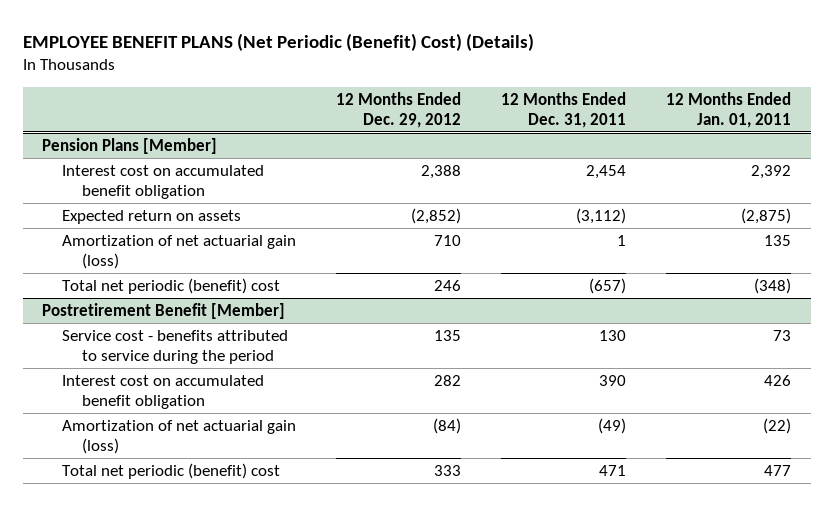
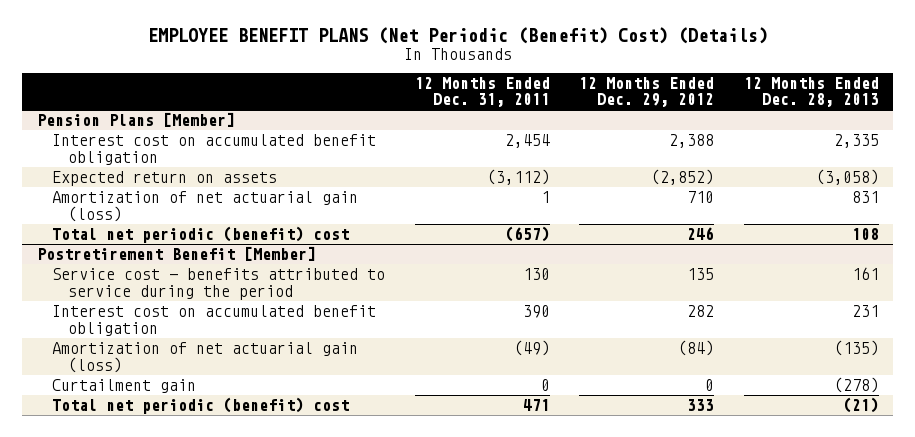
- | 12 Months Ended Dec. 29, 2012 | 12 Months Ended Dec. 31, 2011 | 12 Months Ended Jan. 01, 2011
+ | 12 Months Ended Dec. 31, 2011 | 12 Months Ended Dec. 29, 2012 | 12 Months Ended Dec. 28, 2013
@ Postretirement Benefit [Member]
+ Curtailment gain | 0 | 0 | (278)

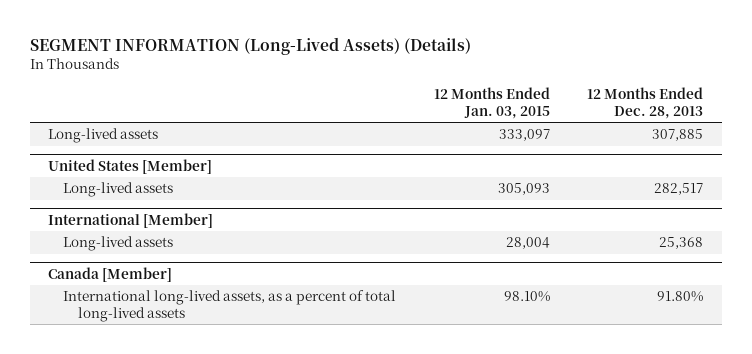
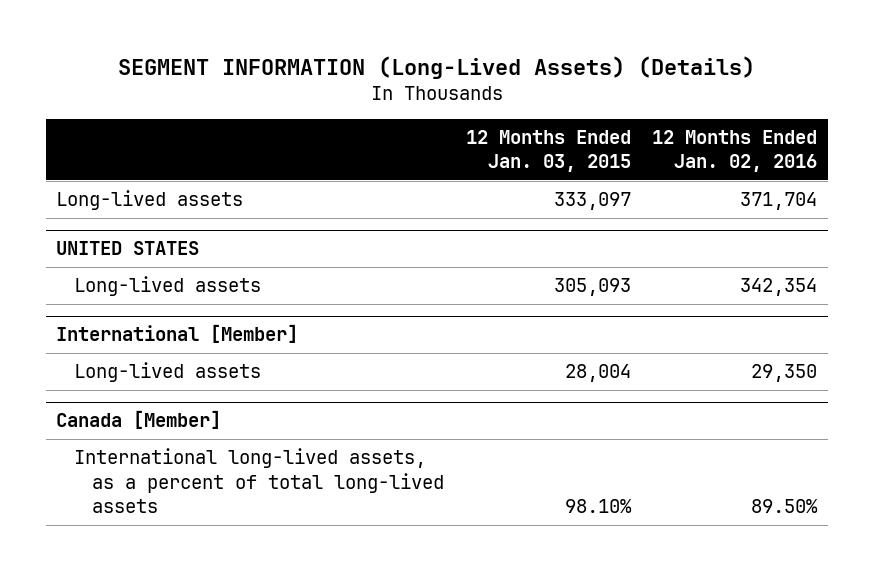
- | 12 Months Ended Jan. 03, 2015 | 12 Months Ended Dec. 28, 2013
+ | 12 Months Ended Jan. 03, 2015 | 12 Months Ended Jan. 02, 2016
- United States [Member]
+ UNITED STATES

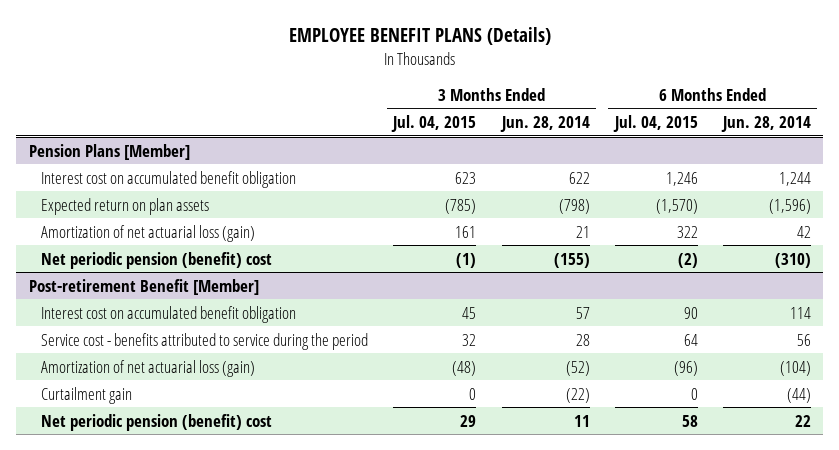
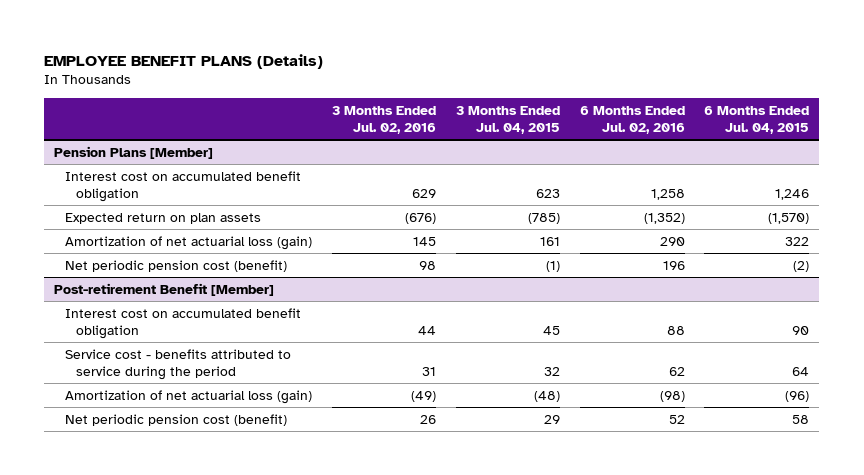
- | 3 Months Ended Jul. 04, 2015 | 3 Months Ended Jun. 28, 2014 | 6 Months Ended Jul. 04, 2015 | 6 Months Ended Jun. 28, 2014
+ | 3 Months Ended Jul. 02, 2016 | 3 Months Ended Jul. 04, 2015 | 6 Months Ended Jul. 02, 2016 | 6 Months Ended Jul. 04, 2015
@ Pension Plans [Member]
- Net periodic pension (benefit) cost | (1) | (155) | (2) | (310)
+ Net periodic pension cost (benefit) | 98 | (1) | 196 | (2)
@ Post-retirement Benefit [Member]
- Curtailment gain | 0 | (22) | 0 | (44)
- Net periodic pension (benefit) cost | 29 | 11 | 58 | 22
+ Net periodic pension cost (benefit) | 26 | 29 | 52 | 58

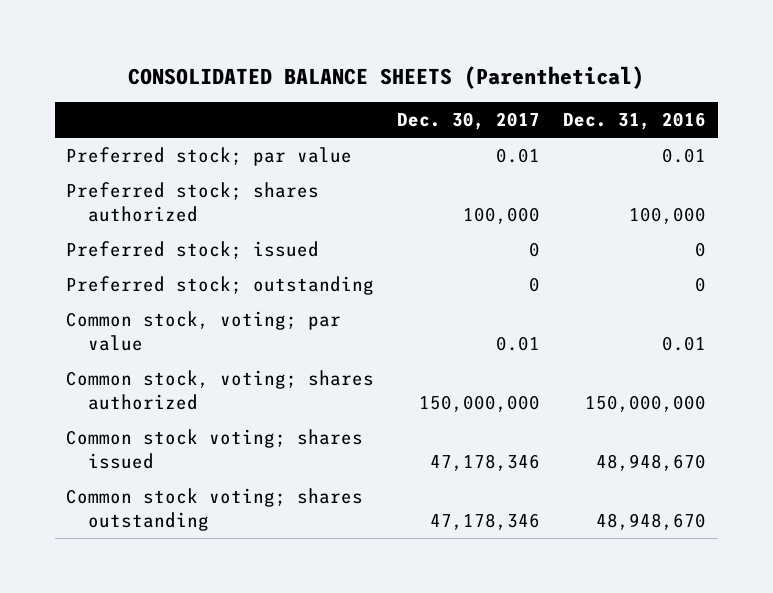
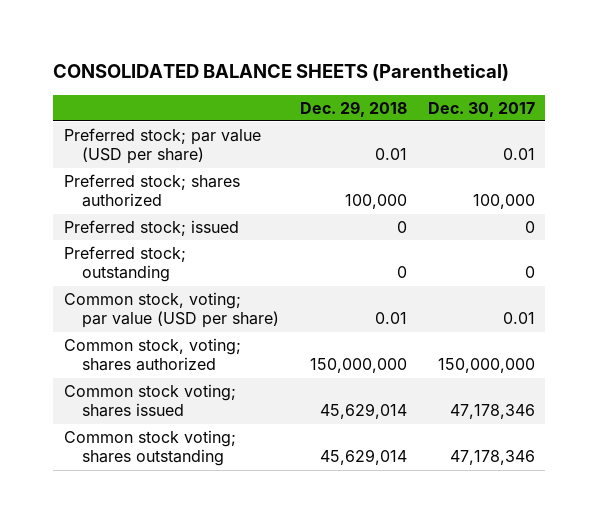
- | Dec. 30, 2017 | Dec. 31, 2016
+ | Dec. 29, 2018 | Dec. 30, 2017
- Preferred stock; par value | 0.01 | 0.01
+ Preferred stock; par value (USD per share) | 0.01 | 0.01
- Common stock, voting; par value | 0.01 | 0.01
+ Common stock, voting; par value (USD per share) | 0.01 | 0.01

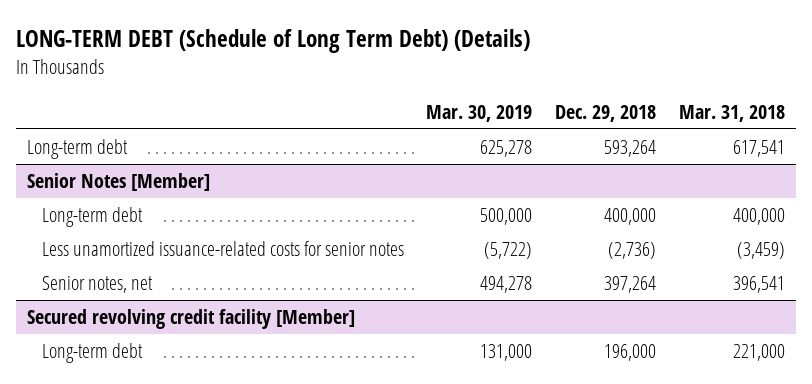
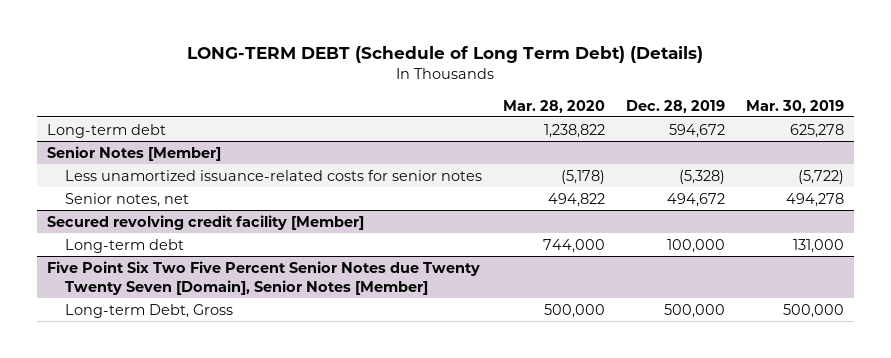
- | Mar. 30, 2019 | Dec. 29, 2018 | Mar. 31, 2018
+ | Mar. 28, 2020 | Dec. 28, 2019 | Mar. 30, 2019
@ Senior Notes [Member]
- Long-term debt | 500,000 | 400,000 | 400,000
+ Five Point Six Two Five Percent Senior Notes due Twenty Twenty Seven [Domain], Senior Notes [Member]
+ Long-term Debt, Gross | 500,000 | 500,000 | 500,000

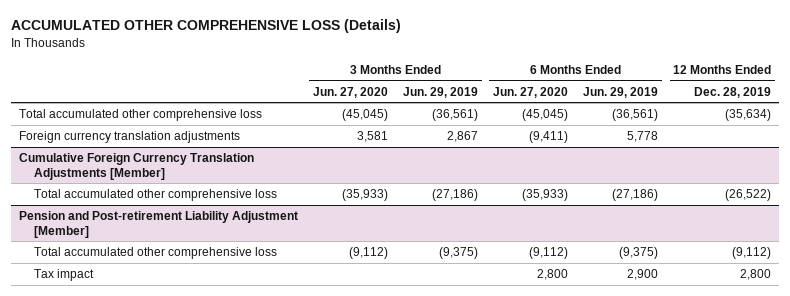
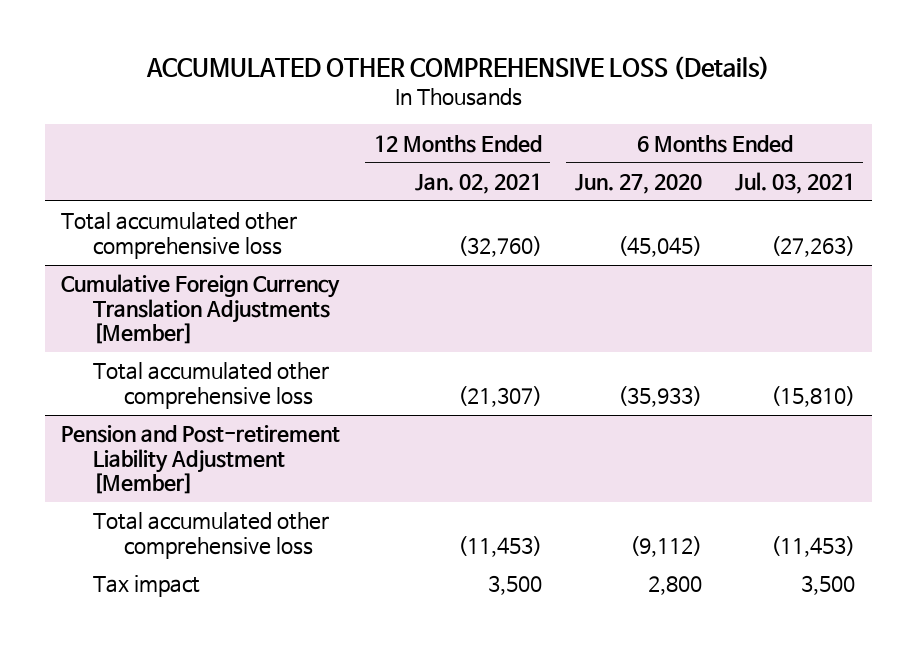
- | 3 Months Ended Jun. 27, 2020 | 3 Months Ended Jun. 29, 2019 | 6 Months Ended Jun. 27, 2020 | 6 Months Ended Jun. 29, 2019 | 12 Months Ended Dec. 28, 2019
+ | 12 Months Ended Jan. 02, 2021 | 6 Months Ended Jun. 27, 2020 | 6 Months Ended Jul. 03, 2021
- Foreign currency translation adjustments | 3,581 | 2,867 | (9,411) | 5,778 |

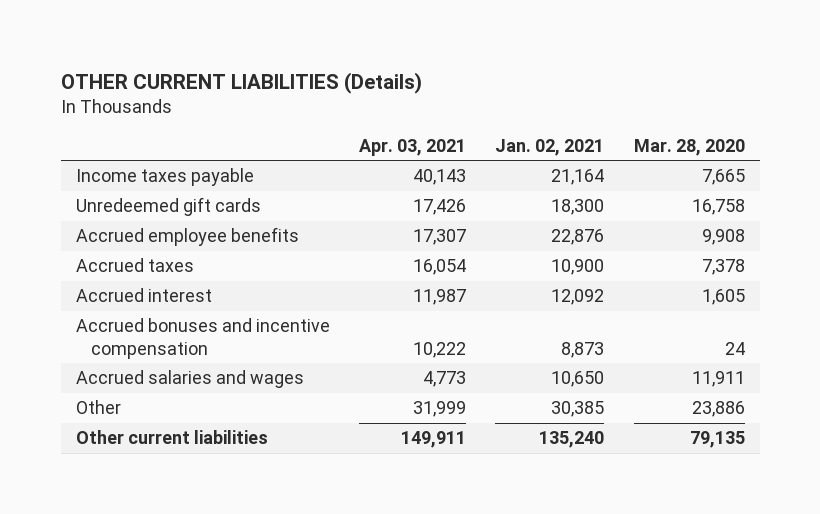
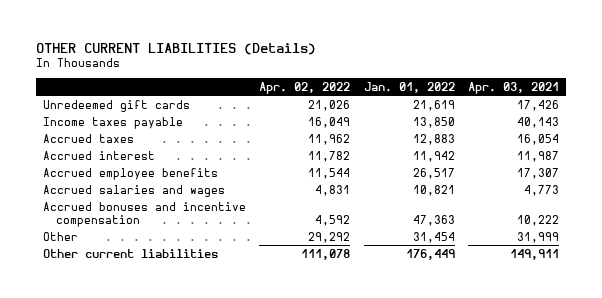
- | Apr. 03, 2021 | Jan. 02, 2021 | Mar. 28, 2020
+ | Apr. 02, 2022 | Jan. 01, 2022 | Apr. 03, 2021
moved down: Income taxes payable | 16,049 | 13,850 | 40,143
moved down: Accrued employee benefits | 11,544 | 26,517 | 17,307
moved down: Accrued bonuses and incentive compensation | 4,592 | 47,363 | 10,222

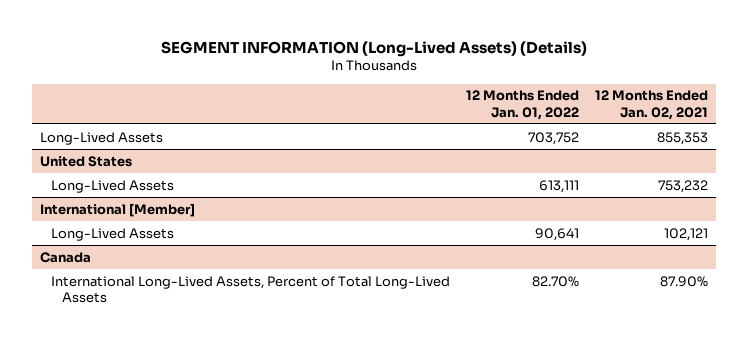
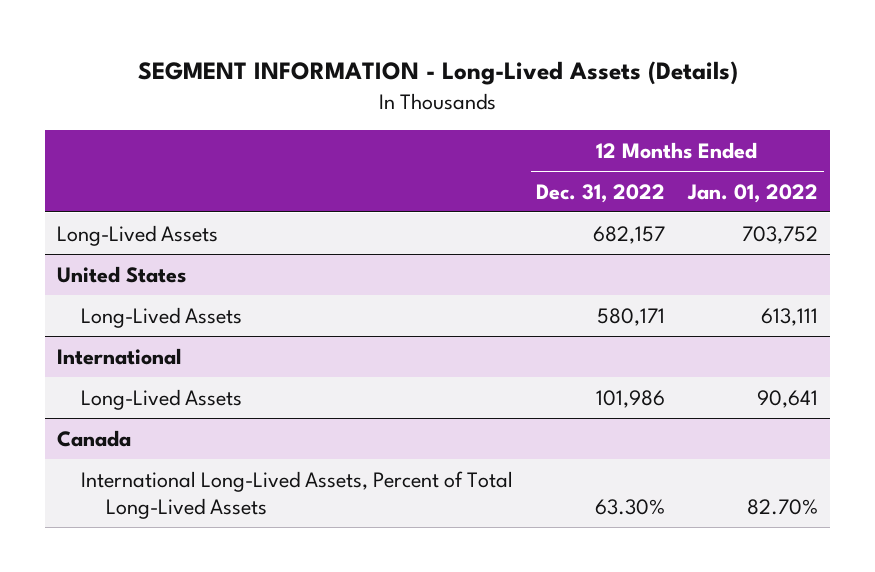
- SEGMENT INFORMATION (Long-Lived Assets) (Details)
+ SEGMENT INFORMATION - Long-Lived Assets (Details)
- | 12 Months Ended Jan. 01, 2022 | 12 Months Ended Jan. 02, 2021
+ | 12 Months Ended Dec. 31, 2022 | 12 Months Ended Jan. 01, 2022
- International [Member]
+ International

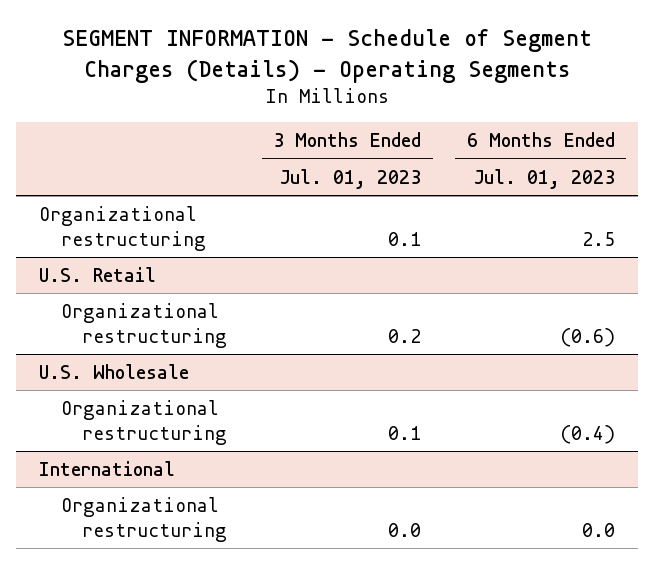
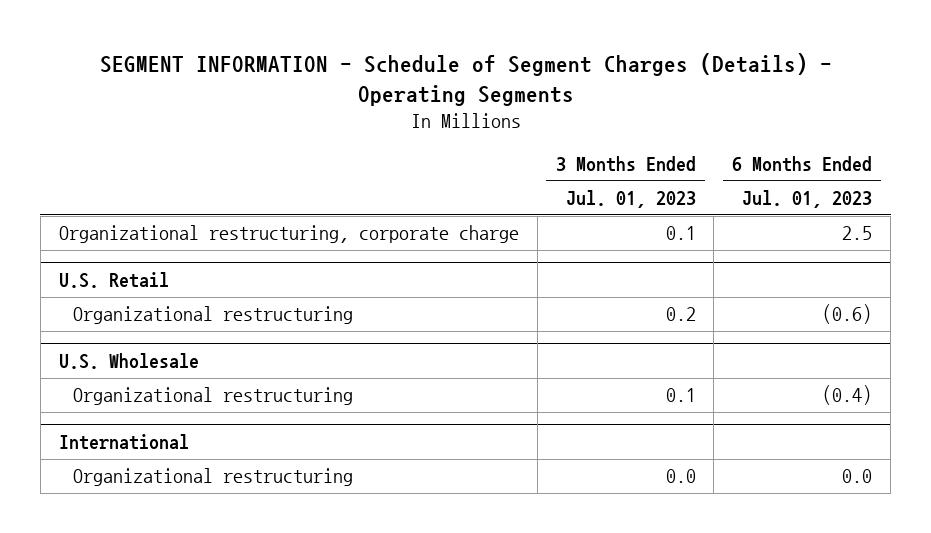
- Organizational restructuring | 0.1 | 2.5
+ Organizational restructuring, corporate charge | 0.1 | 2.5

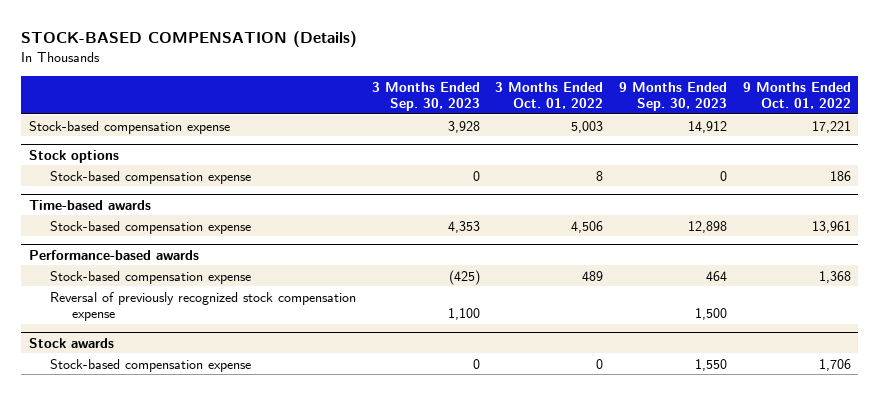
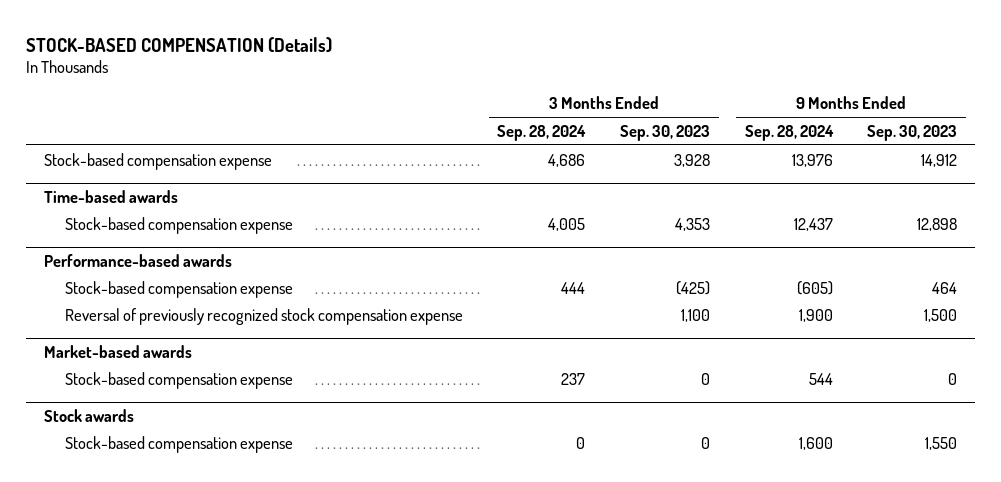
- | 3 Months Ended Sep. 30, 2023 | 3 Months Ended Oct. 01, 2022 | 9 Months Ended Sep. 30, 2023 | 9 Months Ended Oct. 01, 2022
+ | 3 Months Ended Sep. 28, 2024 | 3 Months Ended Sep. 30, 2023 | 9 Months Ended Sep. 28, 2024 | 9 Months Ended Sep. 30, 2023
- Stock options
- Stock-based compensation expense | 0 | 8 | 0 | 186
+ Market-based awards
+ Stock-based compensation expense | 237 | 0 | 544 | 0

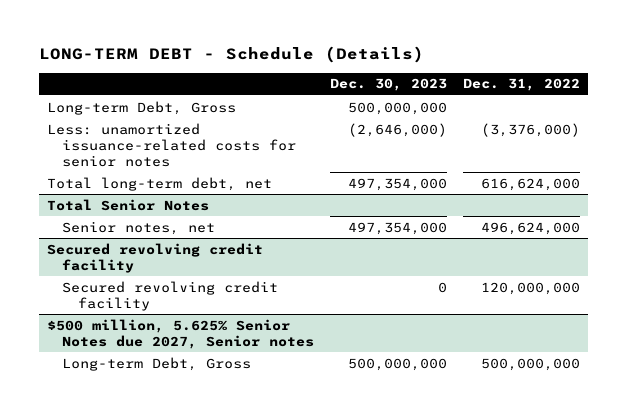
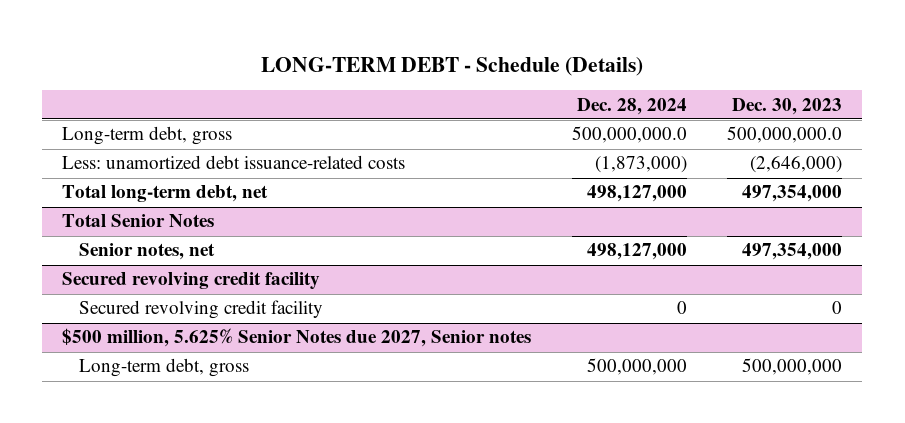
- | Dec. 30, 2023 | Dec. 31, 2022
+ | Dec. 28, 2024 | Dec. 30, 2023
- Long-term Debt, Gross | 500,000,000 |
- Less: unamortized issuance-related costs for senior notes | (2,646,000) | (3,376,000)
+ Long-term debt, gross | 500,000,000.0 | 500,000,000.0
+ Less: unamortized debt issuance-related costs | (1,873,000) | (2,646,000)
@ $500 million, 5.625% Senior Notes due 2027, Senior notes
- Long-term Debt, Gross | 500,000,000 | 500,000,000
+ Long-term debt, gross | 500,000,000 | 500,000,000

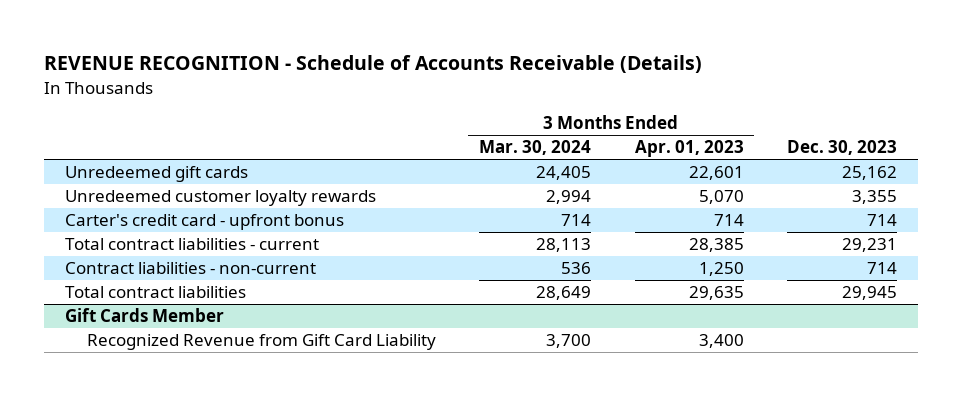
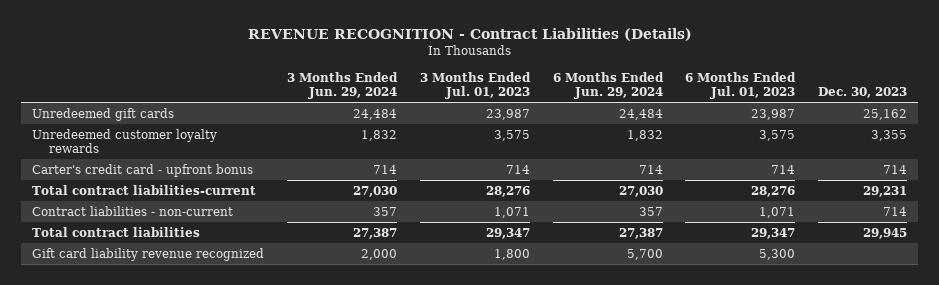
- REVENUE RECOGNITION - Schedule of Accounts Receivable (Details)
+ REVENUE RECOGNITION - Contract Liabilities (Details)
- | 3 Months Ended Mar. 30, 2024 | 3 Months Ended Apr. 01, 2023 | Dec. 30, 2023
+ | 3 Months Ended Jun. 29, 2024 | 3 Months Ended Jul. 01, 2023 | 6 Months Ended Jun. 29, 2024 | 6 Months Ended Jul. 01, 2023 | Dec. 30, 2023
- Total contract liabilities - current | 28,113 | 28,385 | 29,231
+ Total contract liabilities-current | 27,030 | 28,276 | 27,030 | 28,276 | 29,231
- Gift Cards Member
- Recognized Revenue from Gift Card Liability | 3,700 | 3,400 |
+ Gift card liability revenue recognized | 2,000 | 1,800 | 5,700 | 5,300 |

